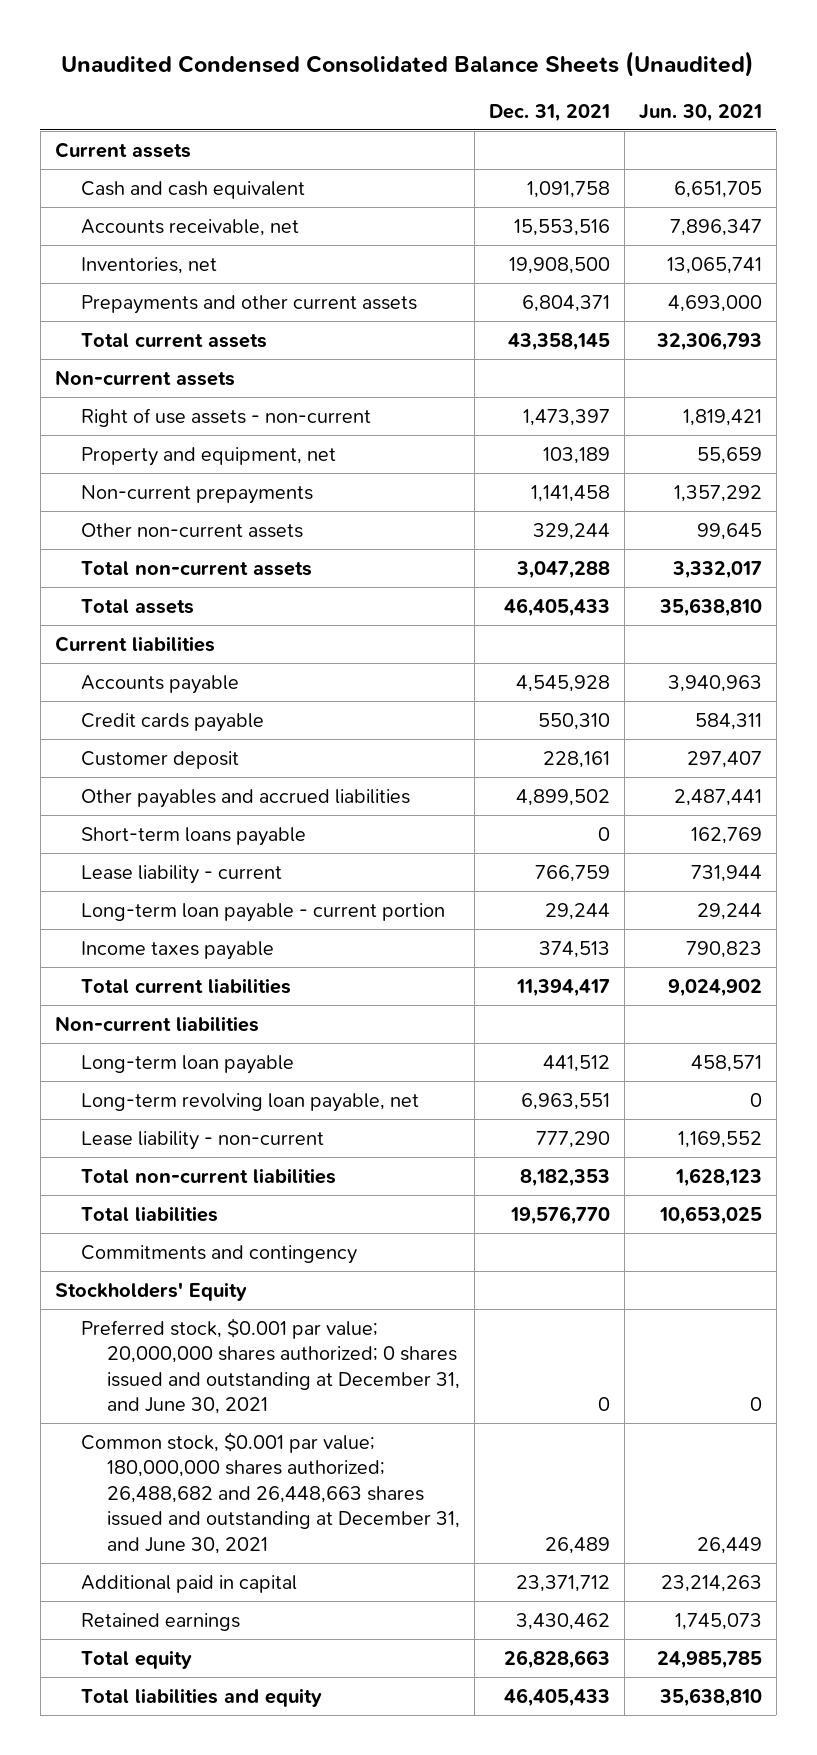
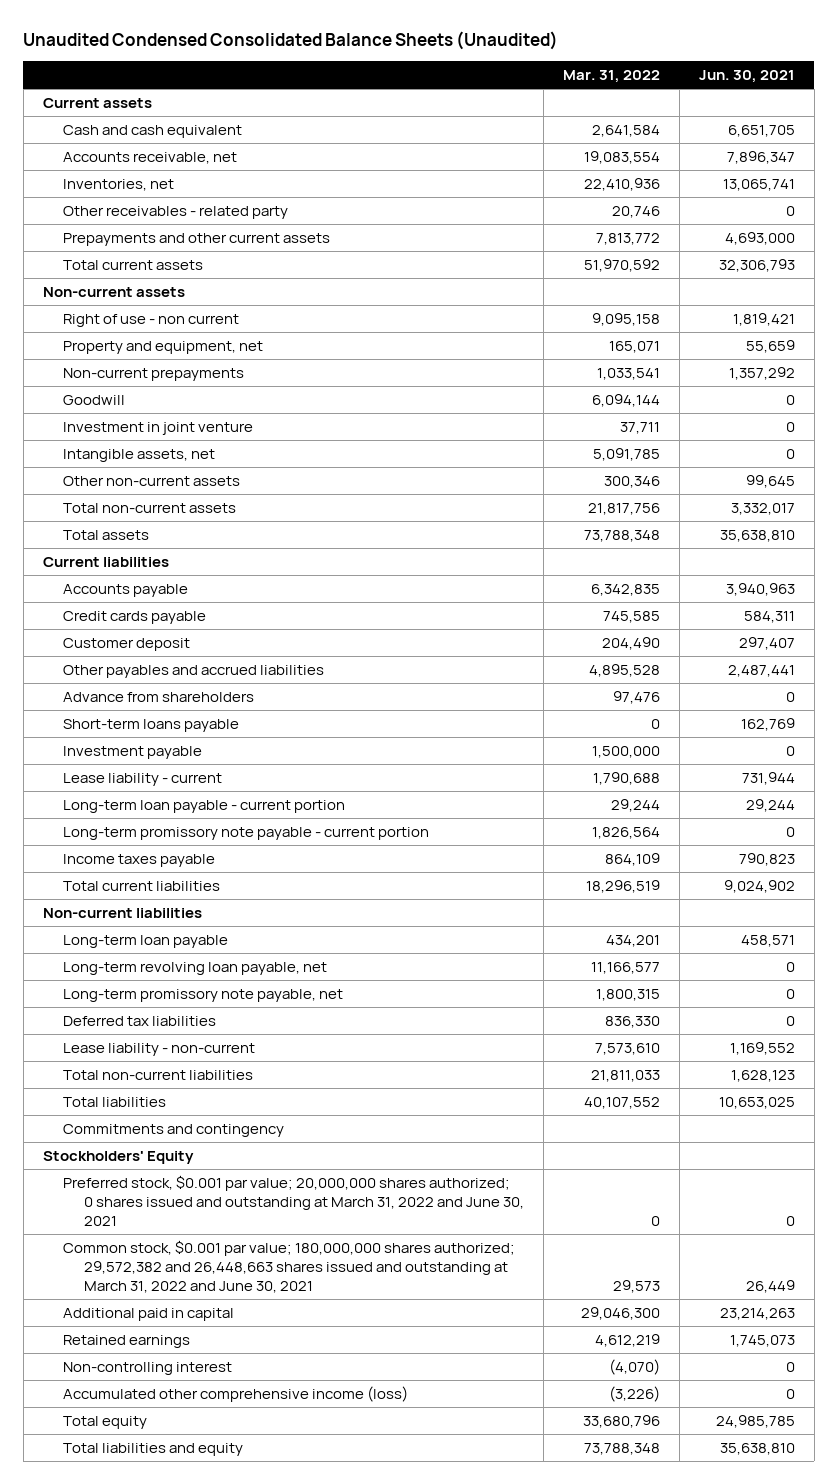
- | Dec. 31, 2021 | Jun. 30, 2021
+ | Mar. 31, 2022 | Jun. 30, 2021
+ Other receivables - related party | 20,746 | 0
- Right of use assets - non-current | 1,473,397 | 1,819,421
+ Right of use - non current | 9,095,158 | 1,819,421
+ Goodwill | 6,094,144 | 0
+ Investment in joint venture | 37,711 | 0
+ Intangible assets, net | 5,091,785 | 0
+ Advance from shareholders | 97,476 | 0
+ Investment payable | 1,500,000 | 0
+ Long-term promissory note payable - current portion | 1,826,564 | 0
+ Long-term promissory note payable, net | 1,800,315 | 0
+ Deferred tax liabilities | 836,330 | 0
- Preferred stock, $0.001 par value; 20,000,000 shares authorized; 0 shares issued and outstanding at December 31, and June 30, 2021 | 0 | 0
- Common stock, $0.001 par value; 180,000,000 shares authorized; 26,488,682 and 26,448,663 shares issued and outstanding at December 31, and June 30, 2021 | 26,489 | 26,449
+ Preferred stock, $0.001 par value; 20,000,000 shares authorized; 0 shares issued and outstanding at March 31, 2022 and June 30, 2021 | 0 | 0
+ Common stock, $0.001 par value; 180,000,000 shares authorized; 29,572,382 and 26,448,663 shares issued and outstanding at March 31, 2022 and June 30, 2021 | 29,573 | 26,449
+ Non-controlling interest | (4,070) | 0
+ Accumulated other comprehensive income (loss) | (3,226) | 0

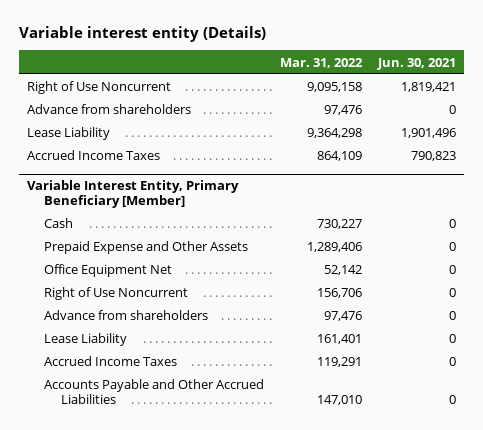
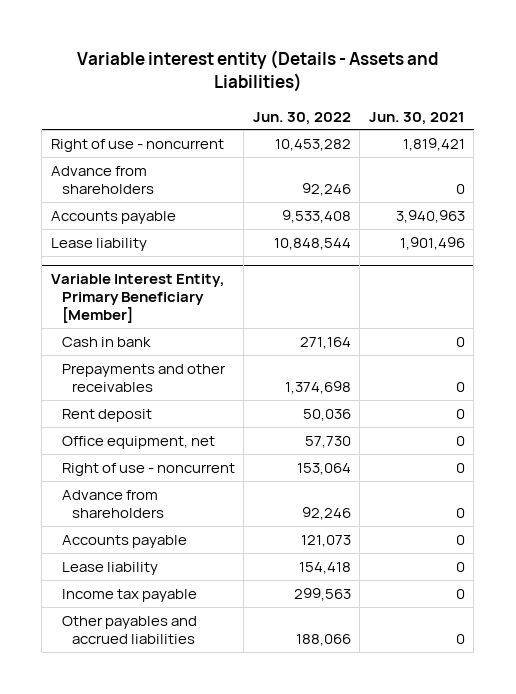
- Variable interest entity (Details)
+ Variable interest entity (Details - Assets and Liabilities)
- | Mar. 31, 2022 | Jun. 30, 2021
+ | Jun. 30, 2022 | Jun. 30, 2021
- Right of Use Noncurrent | 9,095,158 | 1,819,421
+ Right of use - noncurrent | 10,453,282 | 1,819,421
- Lease Liability | 9,364,298 | 1,901,496
- Accrued Income Taxes | 864,109 | 790,823
+ Accounts payable | 9,533,408 | 3,940,963
+ Lease liability | 10,848,544 | 1,901,496
@ Variable Interest Entity, Primary Beneficiary [Member]
- Cash | 730,227 | 0
- Prepaid Expense and Other Assets | 1,289,406 | 0
- Office Equipment Net | 52,142 | 0
- Right of Use Noncurrent | 156,706 | 0
+ Cash in bank | 271,164 | 0
+ Prepayments and other receivables | 1,374,698 | 0
+ Rent deposit | 50,036 | 0
+ Office equipment, net | 57,730 | 0
+ Right of use - noncurrent | 153,064 | 0
- Lease Liability | 161,401 | 0
- Accrued Income Taxes | 119,291 | 0
- Accounts Payable and Other Accrued Liabilities | 147,010 | 0
+ Accounts payable | 121,073 | 0
+ Lease liability | 154,418 | 0
+ Income tax payable | 299,563 | 0
+ Other payables and accrued liabilities | 188,066 | 0

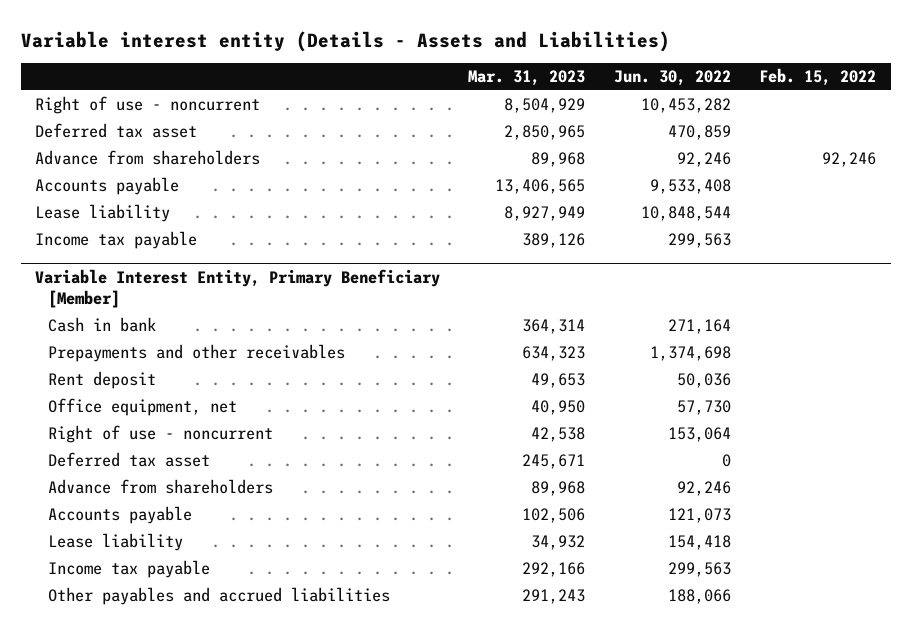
- | Jun. 30, 2022 | Jun. 30, 2021
+ | Mar. 31, 2023 | Jun. 30, 2022 | Feb. 15, 2022
+ Deferred tax asset | 2,850,965 | 470,859 |
+ Income tax payable | 389,126 | 299,563 |
@ Variable Interest Entity, Primary Beneficiary [Member]
+ Deferred tax asset | 245,671 | 0 |

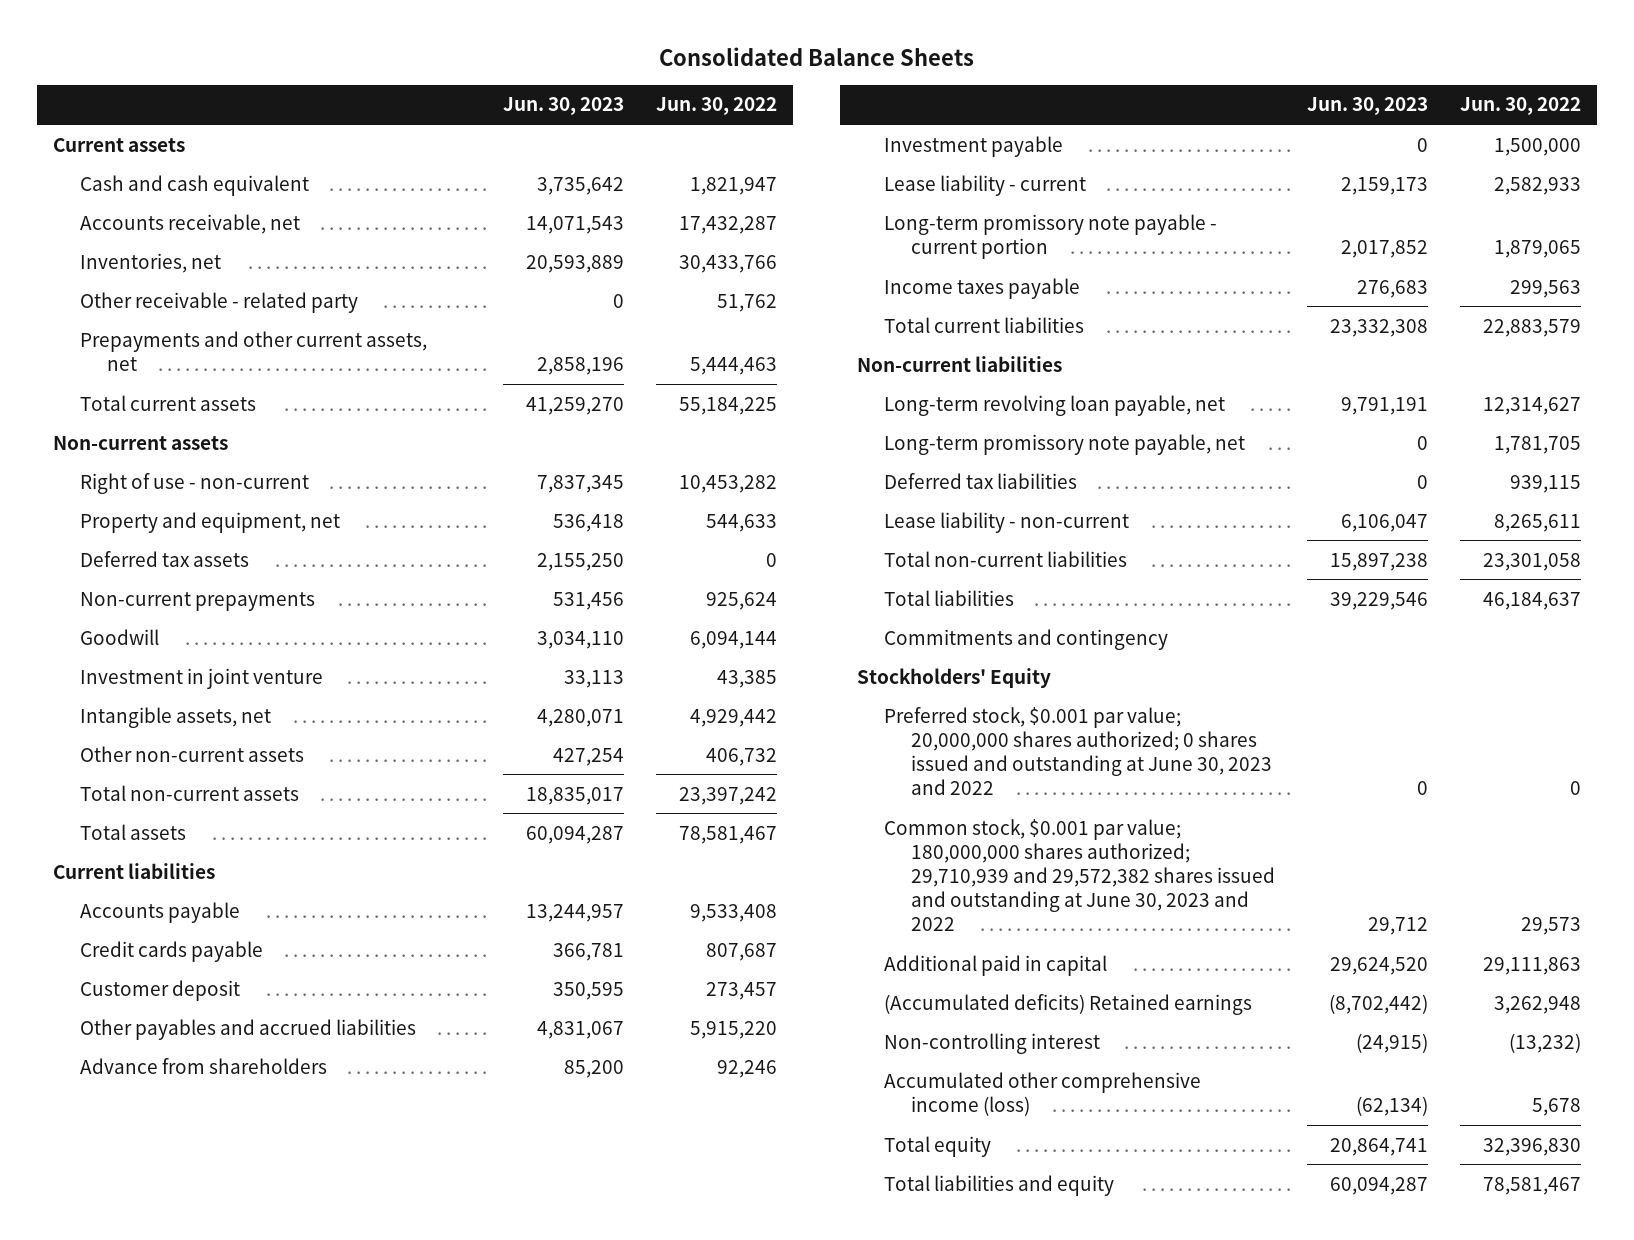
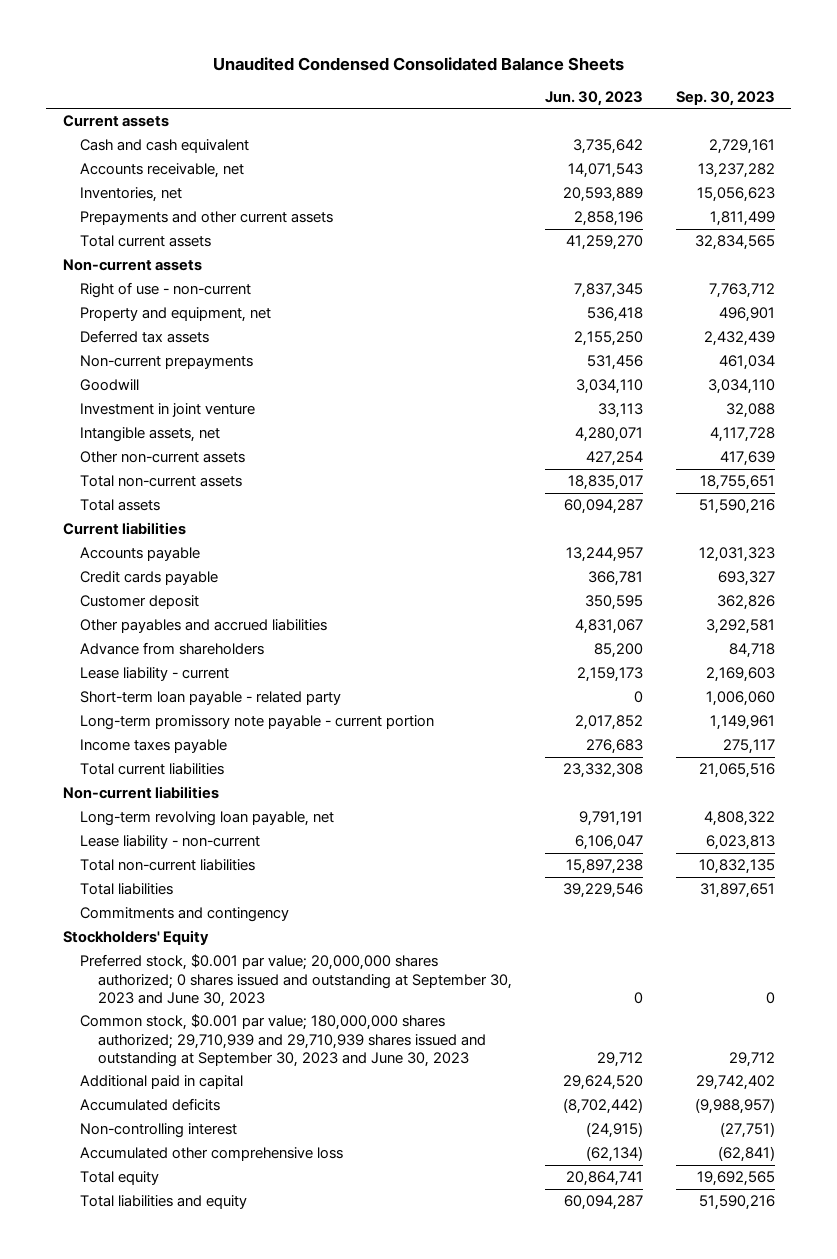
- Consolidated Balance Sheets
+ Unaudited Condensed Consolidated Balance Sheets
- | Jun. 30, 2023 | Jun. 30, 2022
+ | Jun. 30, 2023 | Sep. 30, 2023
- Other receivable - related party | 0 | 51,762
- Prepayments and other current assets, net | 2,858,196 | 5,444,463
+ Prepayments and other current assets | 2,858,196 | 1,811,499
- Investment payable | 0 | 1,500,000
+ Short-term loan payable - related party | 0 | 1,006,060
- Long-term promissory note payable, net | 0 | 1,781,705
- Deferred tax liabilities | 0 | 939,115
- Preferred stock, $0.001 par value; 20,000,000 shares authorized; 0 shares issued and outstanding at June 30, 2023 and 2022 | 0 | 0
- Common stock, $0.001 par value; 180,000,000 shares authorized; 29,710,939 and 29,572,382 shares issued and outstanding at June 30, 2023 and 2022 | 29,712 | 29,573
+ Preferred stock, $0.001 par value; 20,000,000 shares authorized; 0 shares issued and outstanding at September 30, 2023 and June 30, 2023 | 0 | 0
+ Common stock, $0.001 par value; 180,000,000 shares authorized; 29,710,939 and 29,710,939 shares issued and outstanding at September 30, 2023 and June 30, 2023 | 29,712 | 29,712
- (Accumulated deficits) Retained earnings | (8,702,442) | 3,262,948
+ Accumulated deficits | (8,702,442) | (9,988,957)
- Accumulated other comprehensive income (loss) | (62,134) | 5,678
+ Accumulated other comprehensive loss | (62,134) | (62,841)

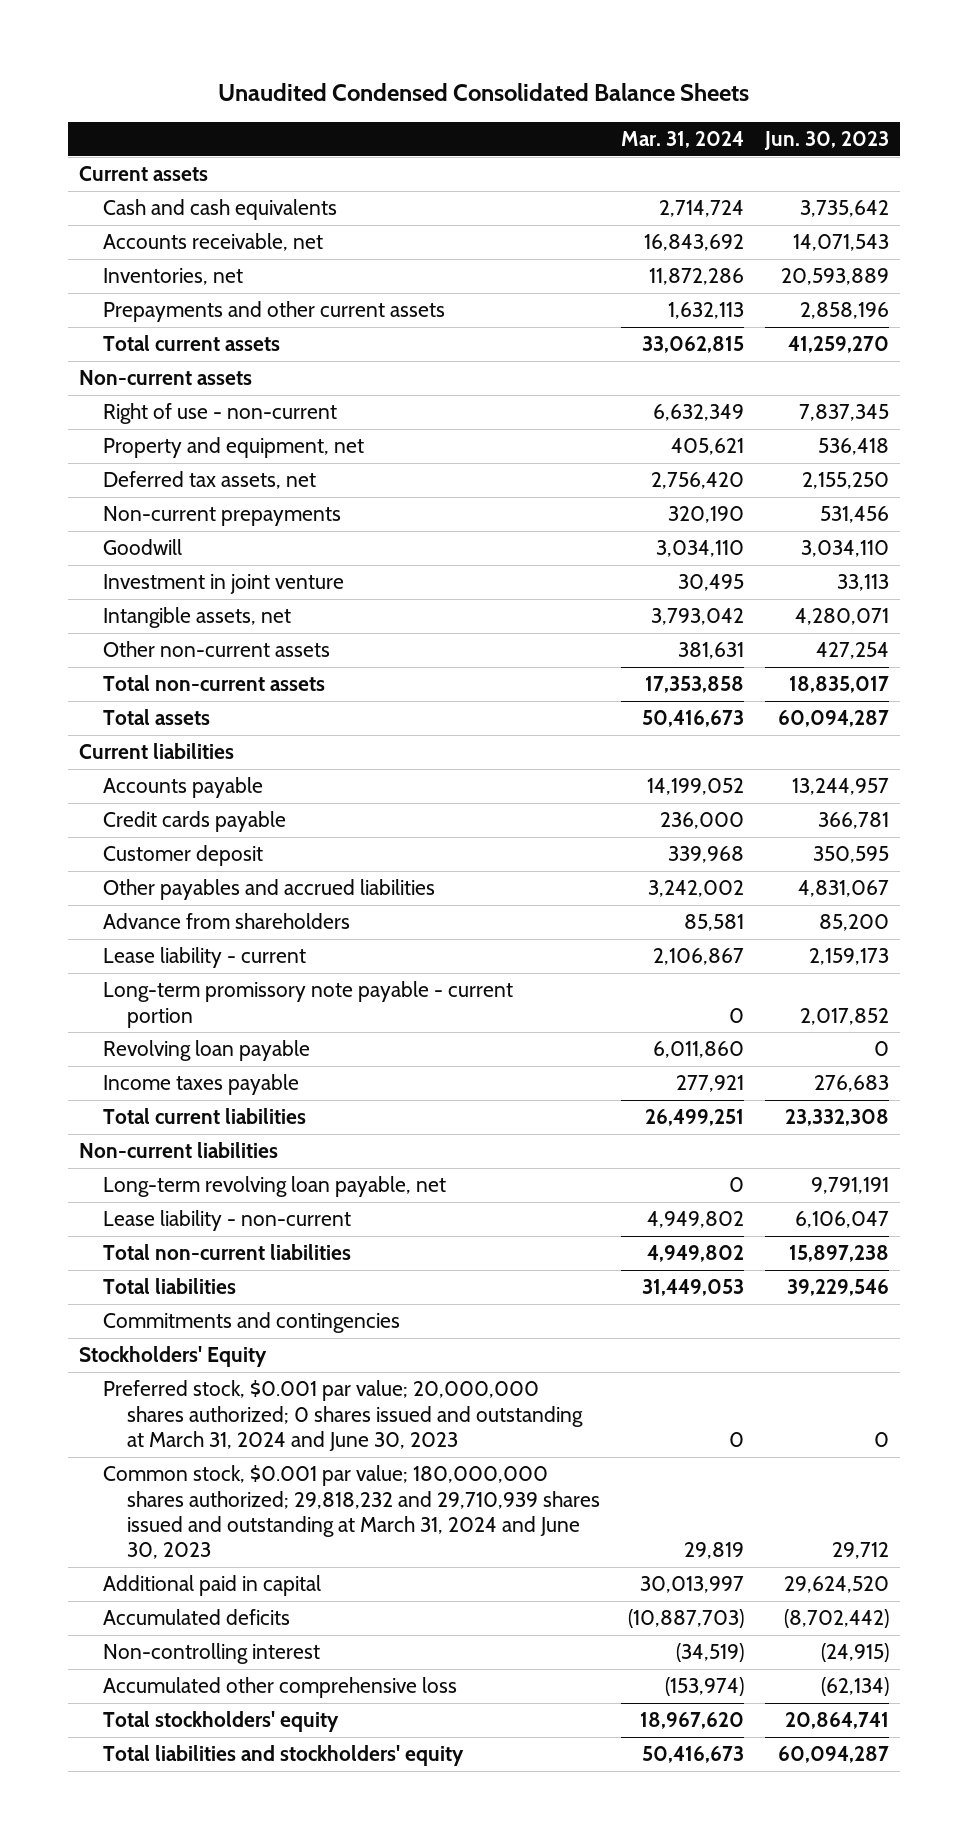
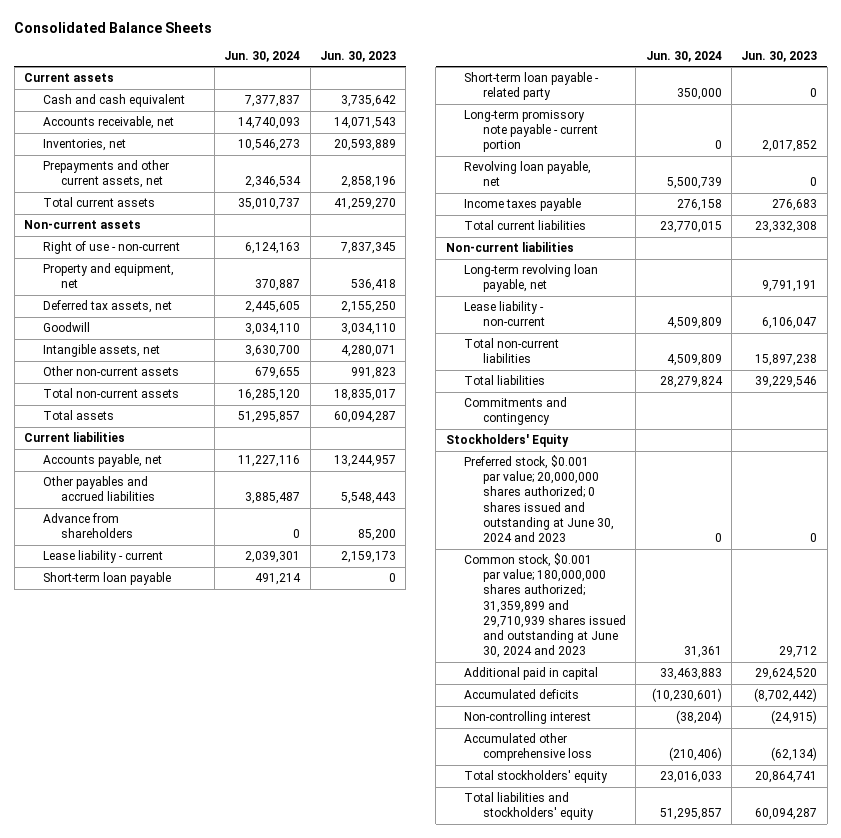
- Unaudited Condensed Consolidated Balance Sheets
+ Consolidated Balance Sheets
- | Mar. 31, 2024 | Jun. 30, 2023
+ | Jun. 30, 2024 | Jun. 30, 2023
- Cash and cash equivalents | 2,714,724 | 3,735,642
+ Cash and cash equivalent | 7,377,837 | 3,735,642
- Prepayments and other current assets | 1,632,113 | 2,858,196
+ Prepayments and other current assets, net | 2,346,534 | 2,858,196
- Non-current prepayments | 320,190 | 531,456
- Investment in joint venture | 30,495 | 33,113
- Other non-current assets | 381,631 | 427,254
+ Other non-current assets | 679,655 | 991,823
- Accounts payable | 14,199,052 | 13,244,957
- Credit cards payable | 236,000 | 366,781
- Customer deposit | 339,968 | 350,595
- Other payables and accrued liabilities | 3,242,002 | 4,831,067
+ Accounts payable, net | 11,227,116 | 13,244,957
+ Other payables and accrued liabilities | 3,885,487 | 5,548,443
+ Short-term loan payable | 491,214 | 0
+ Short-term loan payable - related party | 350,000 | 0
- Revolving loan payable | 6,011,860 | 0
+ Revolving loan payable, net | 5,500,739 | 0
- Commitments and contingencies
+ Commitments and contingency
- Preferred stock, $0.001 par value; 20,000,000 shares authorized; 0 shares issued and outstanding at March 31, 2024 and June 30, 2023 | 0 | 0
- Common stock, $0.001 par value; 180,000,000 shares authorized; 29,818,232 and 29,710,939 shares issued and outstanding at March 31, 2024 and June 30, 2023 | 29,819 | 29,712
+ Preferred stock, $0.001 par value; 20,000,000 shares authorized; 0 shares issued and outstanding at June 30, 2024 and 2023 | 0 | 0
+ Common stock, $0.001 par value; 180,000,000 shares authorized; 31,359,899 and 29,710,939 shares issued and outstanding at June 30, 2024 and 2023 | 31,361 | 29,712

